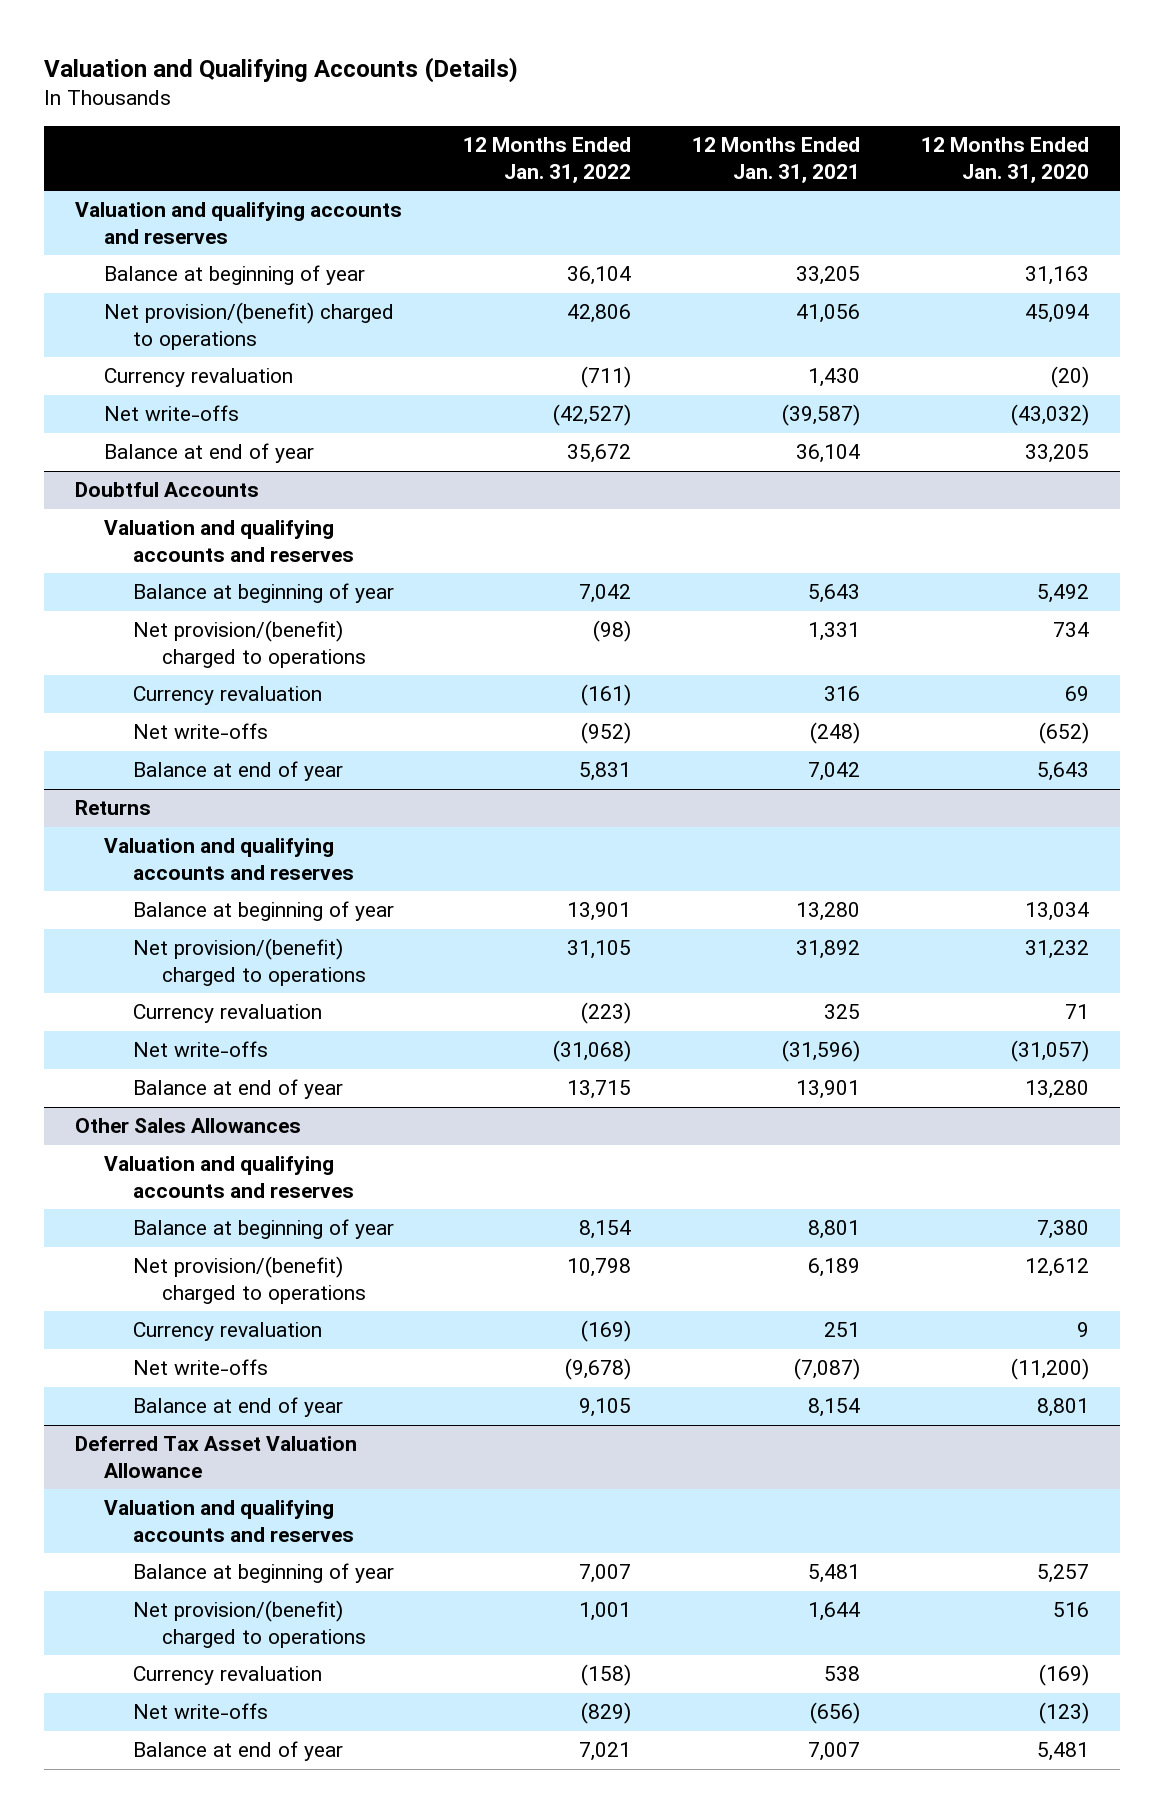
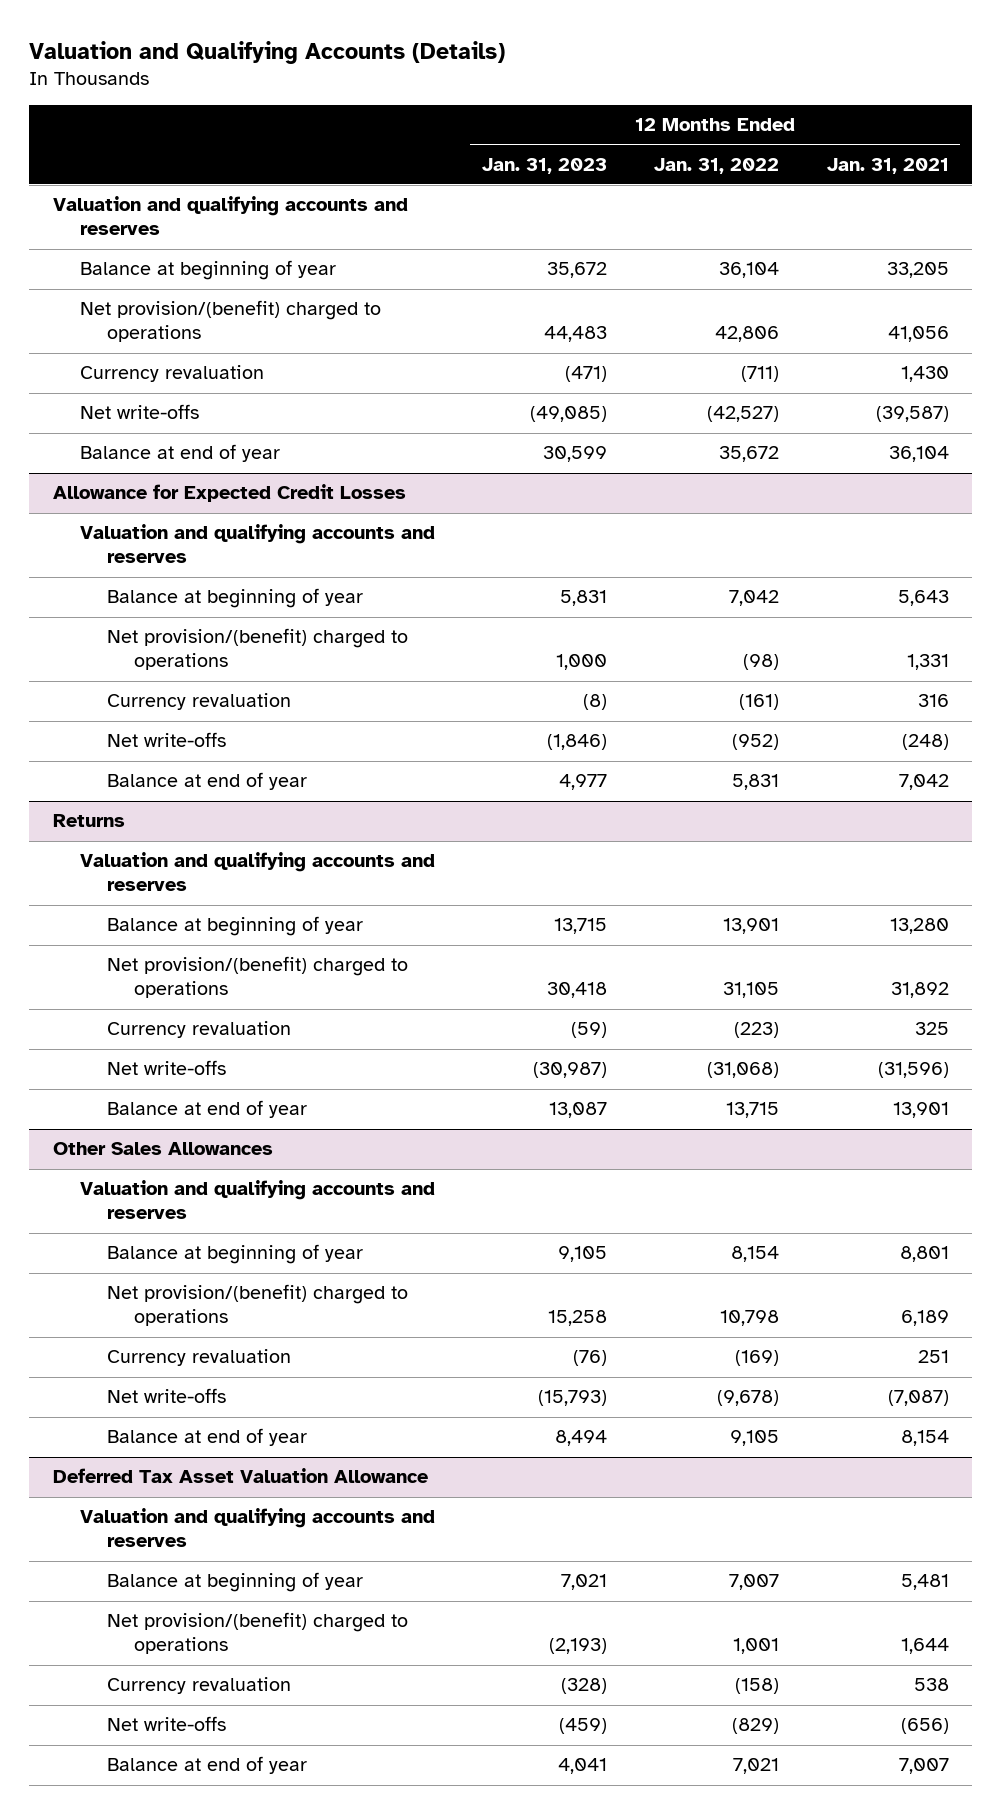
- | 12 Months Ended Jan. 31, 2022 | 12 Months Ended Jan. 31, 2021 | 12 Months Ended Jan. 31, 2020
+ | 12 Months Ended Jan. 31, 2023 | 12 Months Ended Jan. 31, 2022 | 12 Months Ended Jan. 31, 2021
- Doubtful Accounts
+ Allowance for Expected Credit Losses

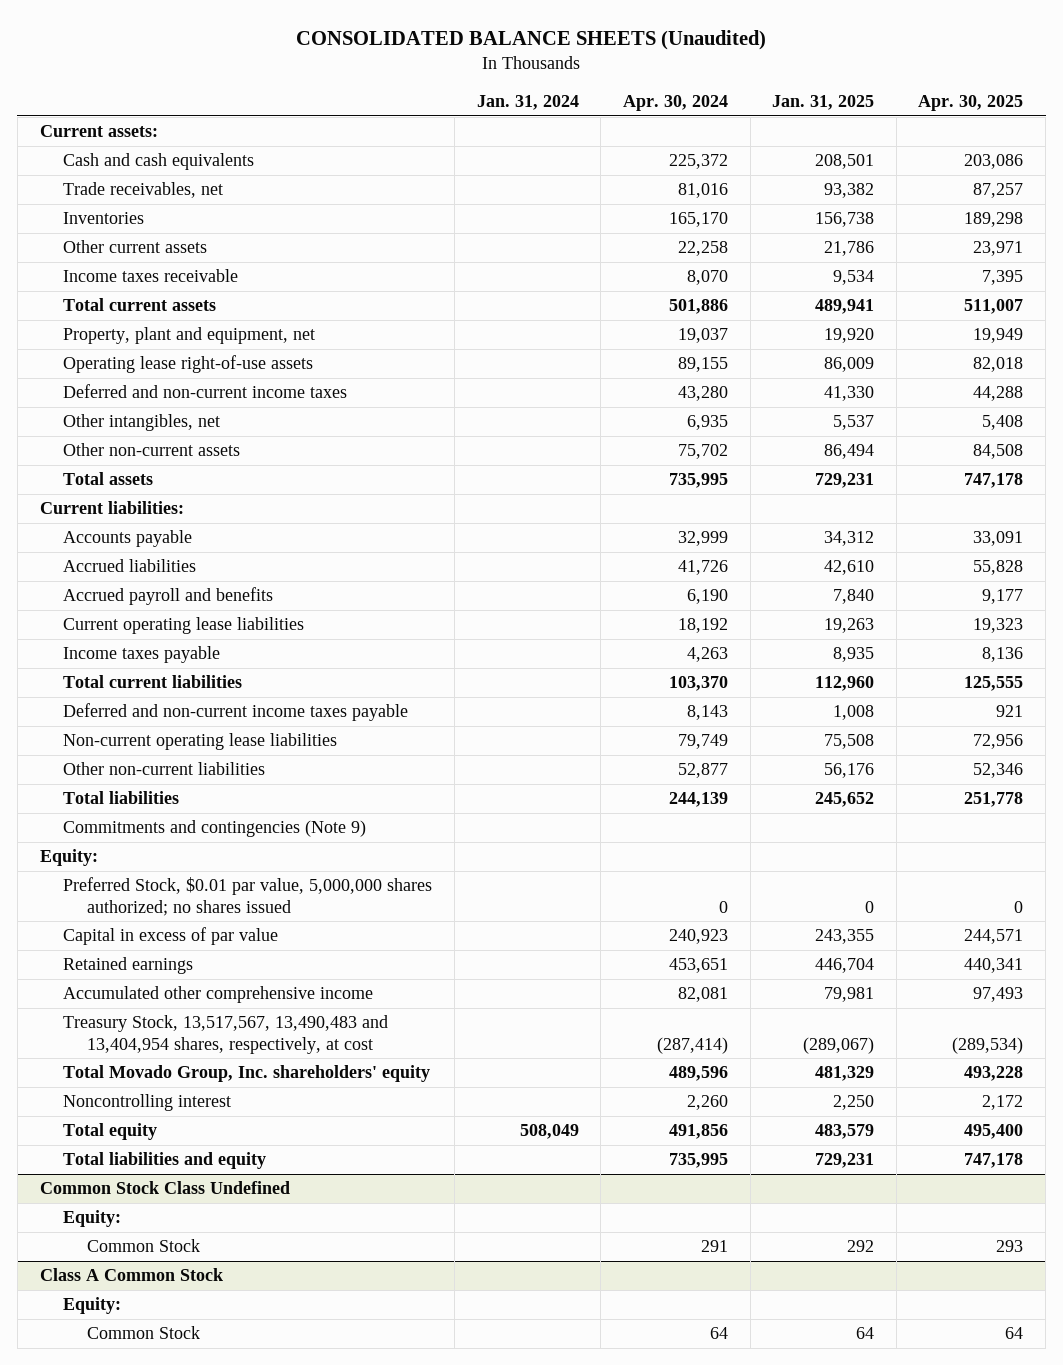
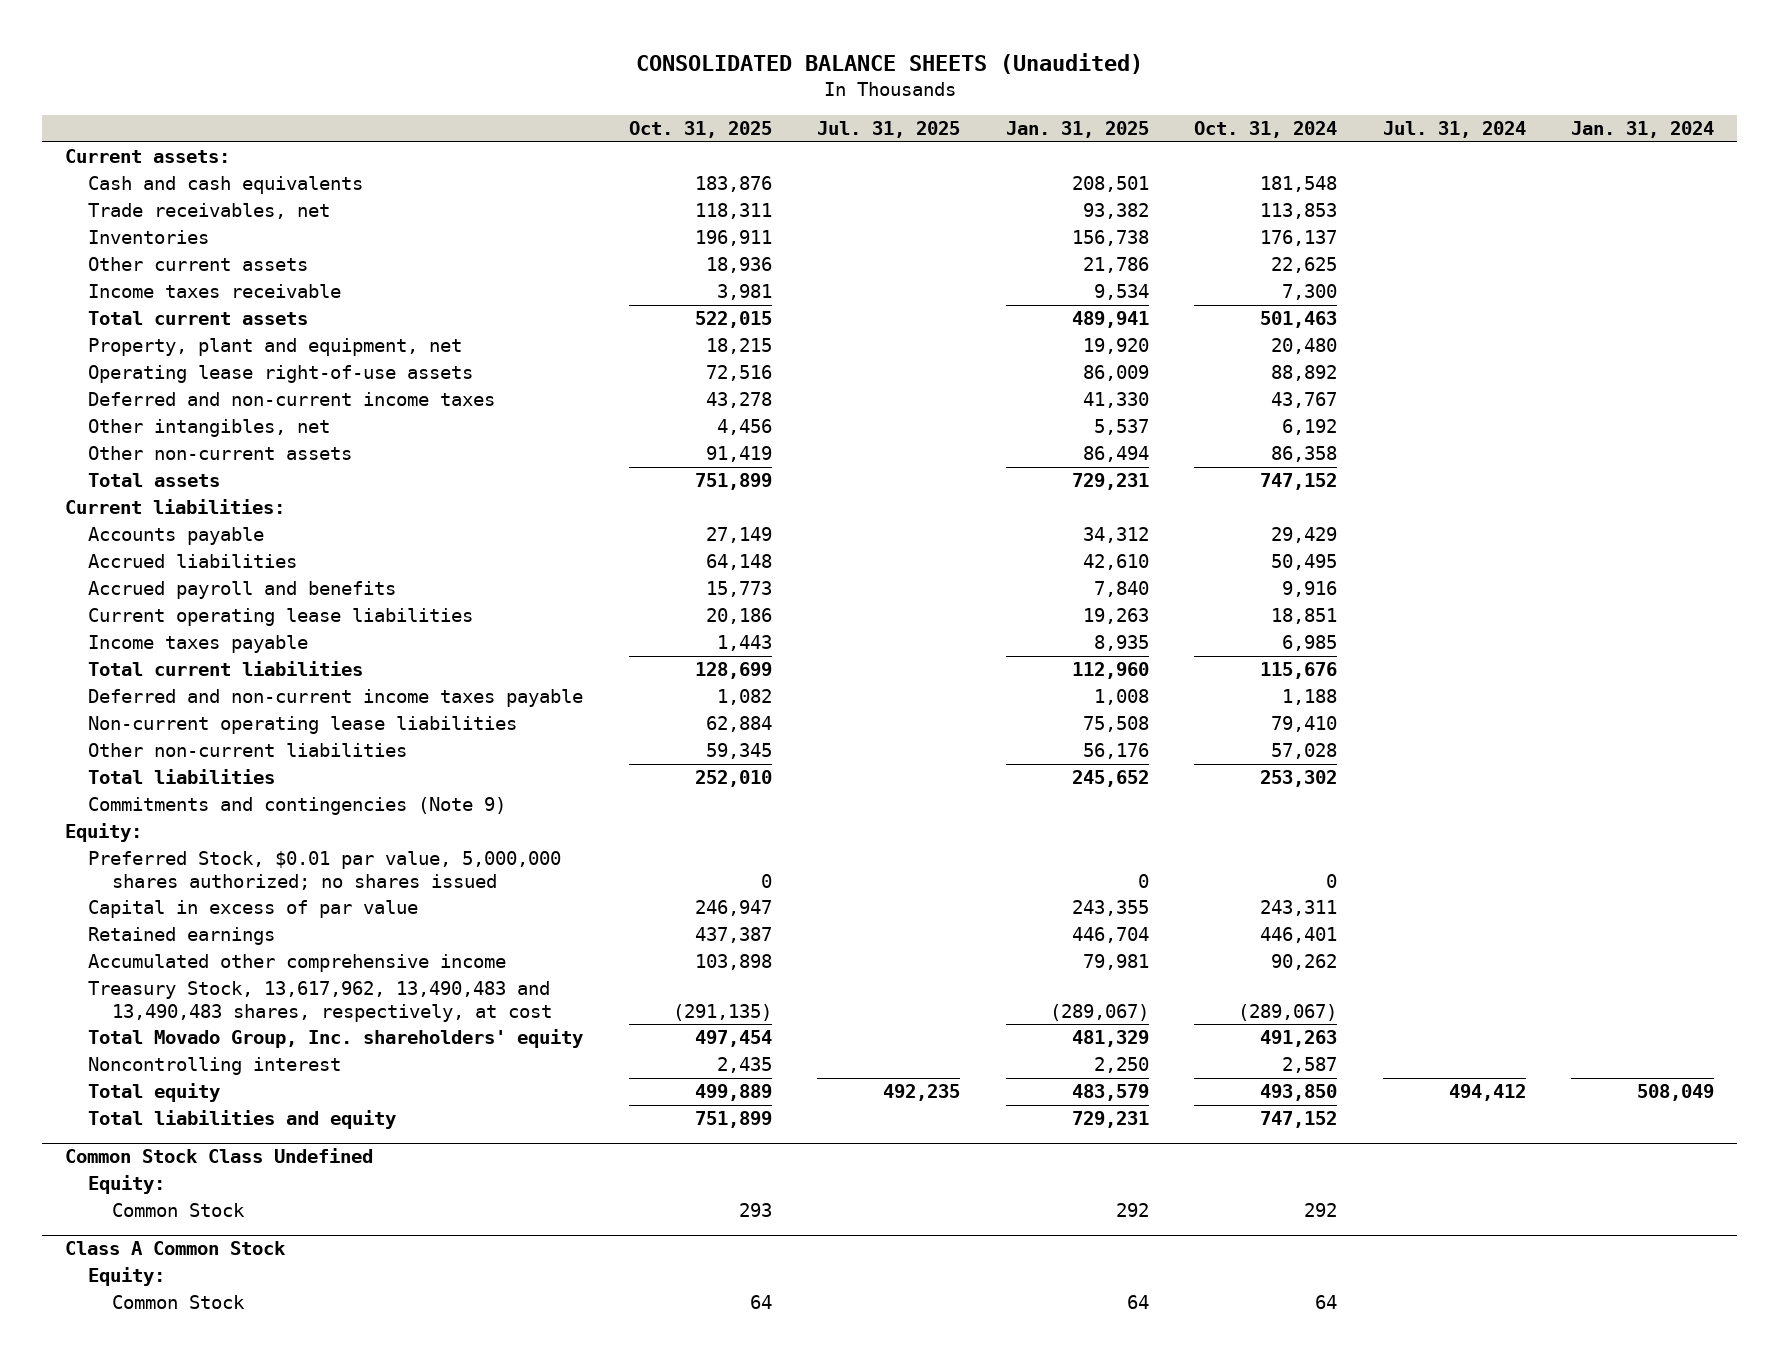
- | Jan. 31, 2024 | Apr. 30, 2024 | Jan. 31, 2025 | Apr. 30, 2025
+ | Oct. 31, 2025 | Jul. 31, 2025 | Jan. 31, 2025 | Oct. 31, 2024 | Jul. 31, 2024 | Jan. 31, 2024
- Treasury Stock, 13,517,567, 13,490,483 and 13,404,954 shares, respectively, at cost | | (287,414) | (289,067) | (289,534)
+ Treasury Stock, 13,617,962, 13,490,483 and 13,490,483 shares, respectively, at cost | (291,135) | | (289,067) | (289,067) | |

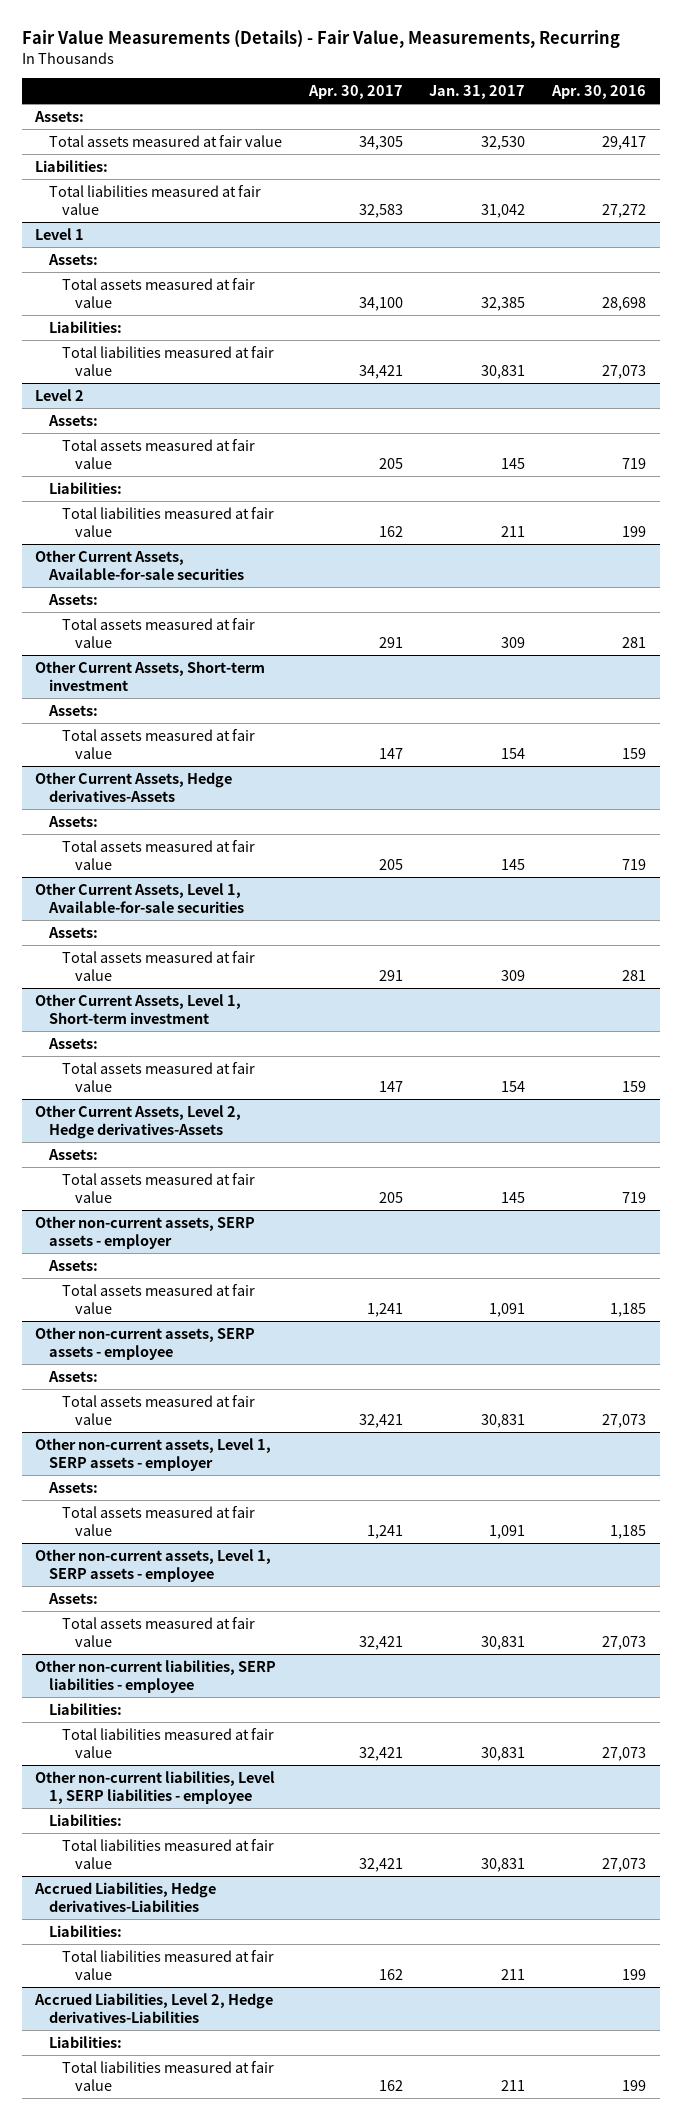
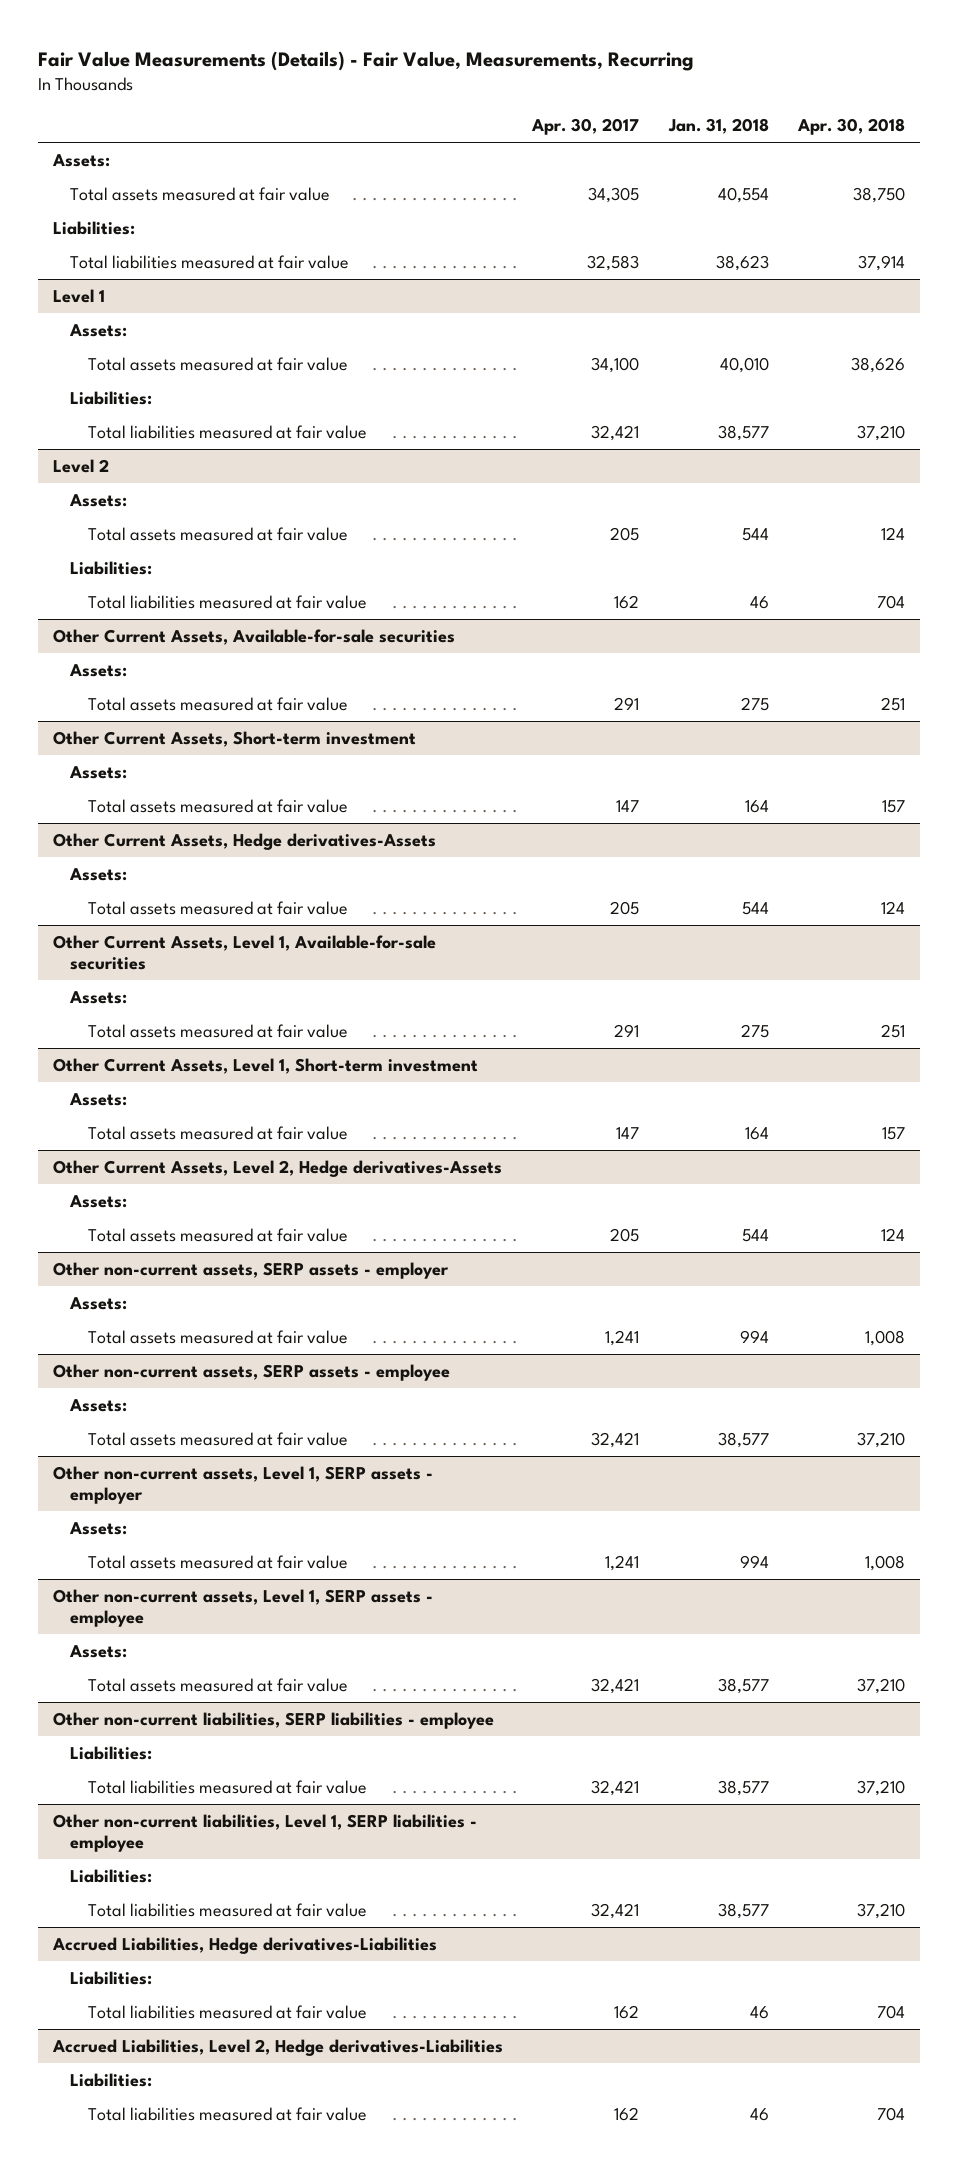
- | Apr. 30, 2017 | Jan. 31, 2017 | Apr. 30, 2016
+ | Apr. 30, 2017 | Jan. 31, 2018 | Apr. 30, 2018
@ Level 1
- Total liabilities measured at fair value | 34,421 | 30,831 | 27,073
+ Total liabilities measured at fair value | 32,421 | 38,577 | 37,210

